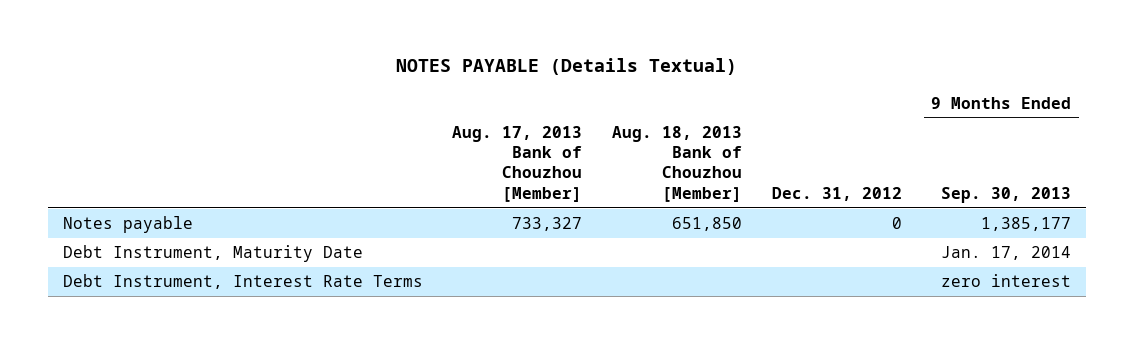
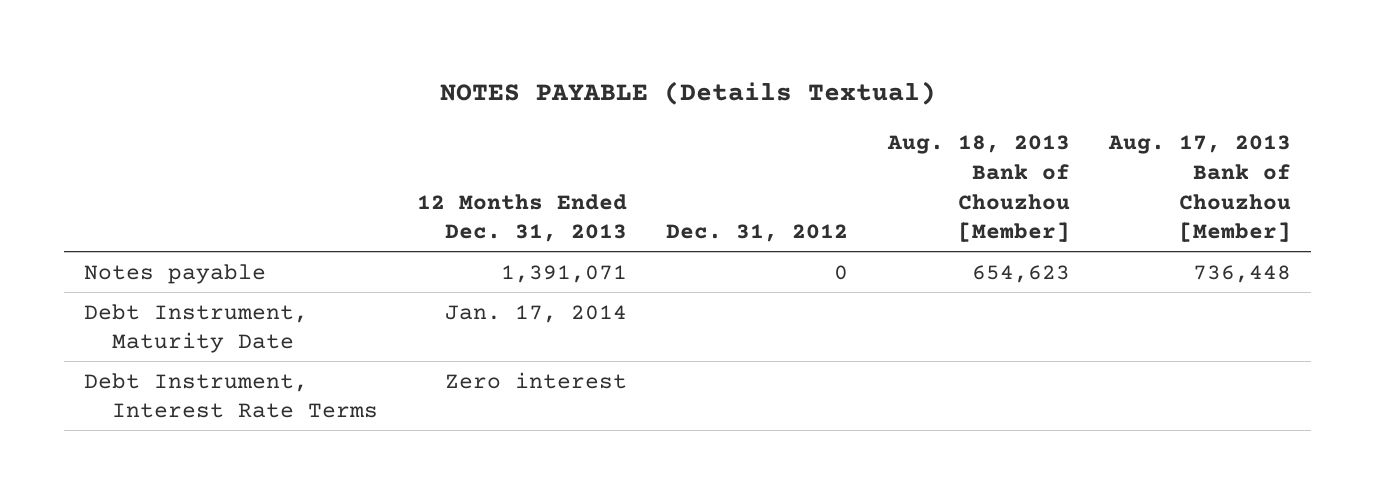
- | Aug. 17, 2013 Bank of Chouzhou [Member] | Aug. 18, 2013 Bank of Chouzhou [Member] | Dec. 31, 2012 | 9 Months Ended Sep. 30, 2013
+ | 12 Months Ended Dec. 31, 2013 | Dec. 31, 2012 | Aug. 18, 2013 Bank of Chouzhou [Member] | Aug. 17, 2013 Bank of Chouzhou [Member]
- Notes payable | 733,327 | 651,850 | 0 | 1,385,177
+ Notes payable | 1,391,071 | 0 | 654,623 | 736,448

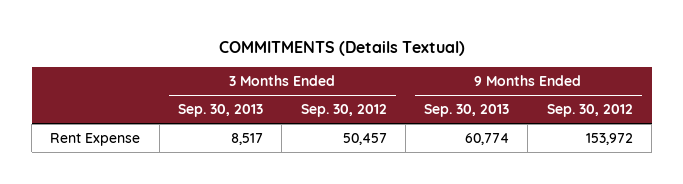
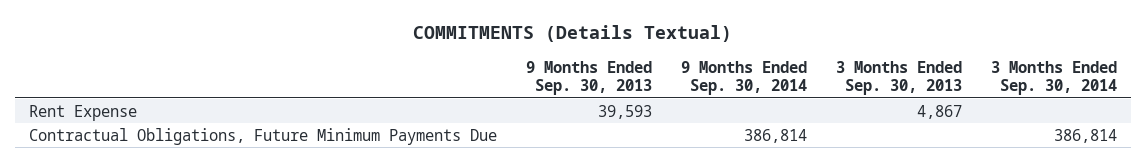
- | 3 Months Ended Sep. 30, 2013 | 3 Months Ended Sep. 30, 2012 | 9 Months Ended Sep. 30, 2013 | 9 Months Ended Sep. 30, 2012
+ | 9 Months Ended Sep. 30, 2013 | 9 Months Ended Sep. 30, 2014 | 3 Months Ended Sep. 30, 2013 | 3 Months Ended Sep. 30, 2014
- Rent Expense | 8,517 | 50,457 | 60,774 | 153,972
+ Rent Expense | 39,593 | | 4,867 |
+ Contractual Obligations, Future Minimum Payments Due | | 386,814 | | 386,814

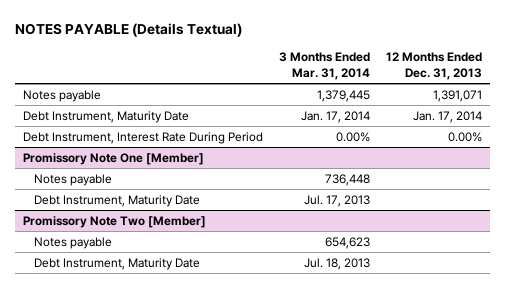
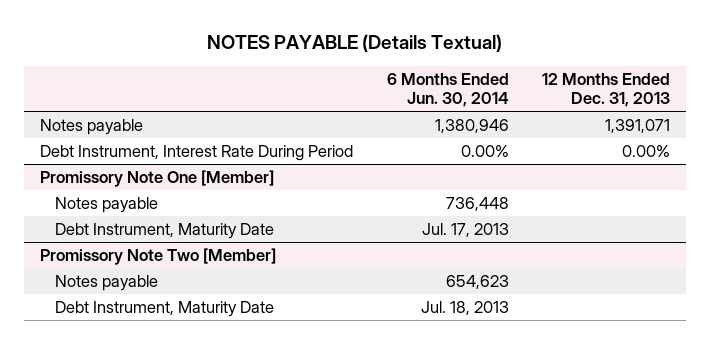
- | 3 Months Ended Mar. 31, 2014 | 12 Months Ended Dec. 31, 2013
+ | 6 Months Ended Jun. 30, 2014 | 12 Months Ended Dec. 31, 2013
- Debt Instrument, Maturity Date | Jan. 17, 2014 | Jan. 17, 2014

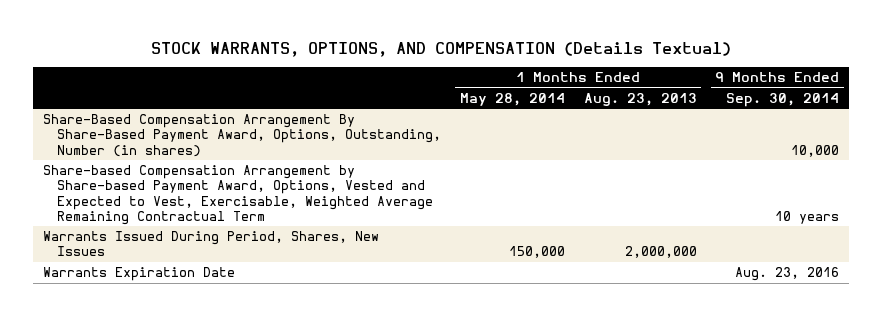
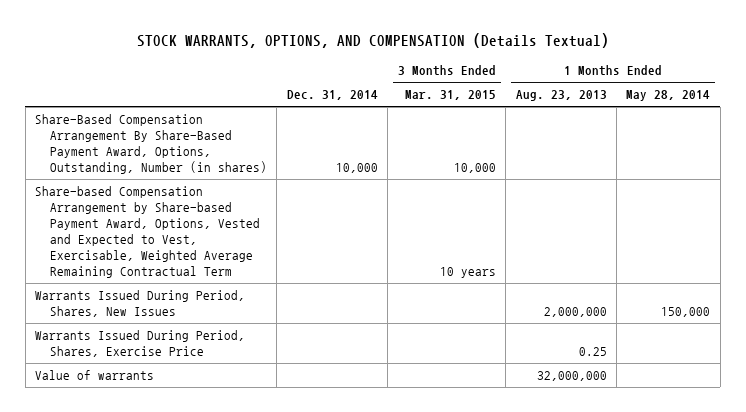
- | 1 Months Ended May 28, 2014 | 1 Months Ended Aug. 23, 2013 | 9 Months Ended Sep. 30, 2014
+ | Dec. 31, 2014 | 3 Months Ended Mar. 31, 2015 | 1 Months Ended Aug. 23, 2013 | 1 Months Ended May 28, 2014
- Warrants Expiration Date | | | Aug. 23, 2016
+ Warrants Issued During Period, Shares, Exercise Price | | | 0.25 |
+ Value of warrants | | | 32,000,000 |

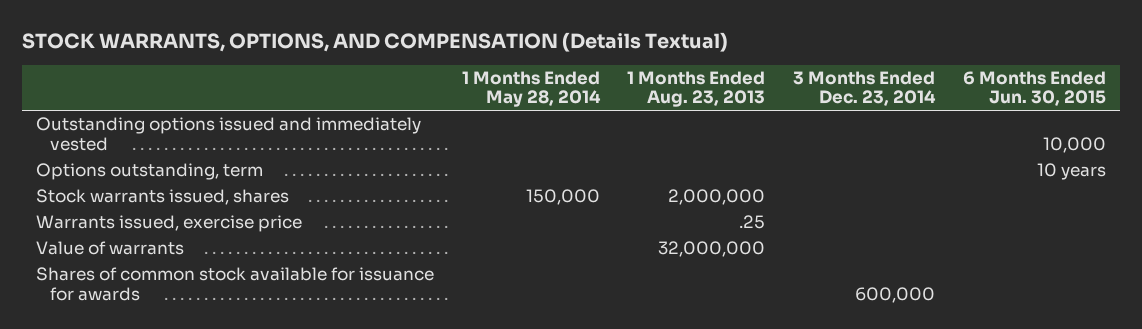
- | Dec. 31, 2014 | 3 Months Ended Mar. 31, 2015 | 1 Months Ended Aug. 23, 2013 | 1 Months Ended May 28, 2014
+ | 1 Months Ended May 28, 2014 | 1 Months Ended Aug. 23, 2013 | 3 Months Ended Dec. 23, 2014 | 6 Months Ended Jun. 30, 2015
- Share-Based Compensation Arrangement By Share-Based Payment Award, Options, Outstanding, Number (in shares) | 10,000 | 10,000 | |
- Share-based Compensation Arrangement by Share-based Payment Award, Options, Vested and Expected to Vest, Exercisable, Weighted Average Remaining Contractual Term | | 10 years | |
- Warrants Issued During Period, Shares, New Issues | | | 2,000,000 | 150,000
- Warrants Issued During Period, Shares, Exercise Price | | | 0.25 |
+ Outstanding options issued and immediately vested | | | | 10,000
+ Options outstanding, term | | | | 10 years
+ Stock warrants issued, shares | 150,000 | 2,000,000 | |
+ Warrants issued, exercise price | | .25 | |
+ Shares of common stock available for issuance for awards | | | 600,000 |

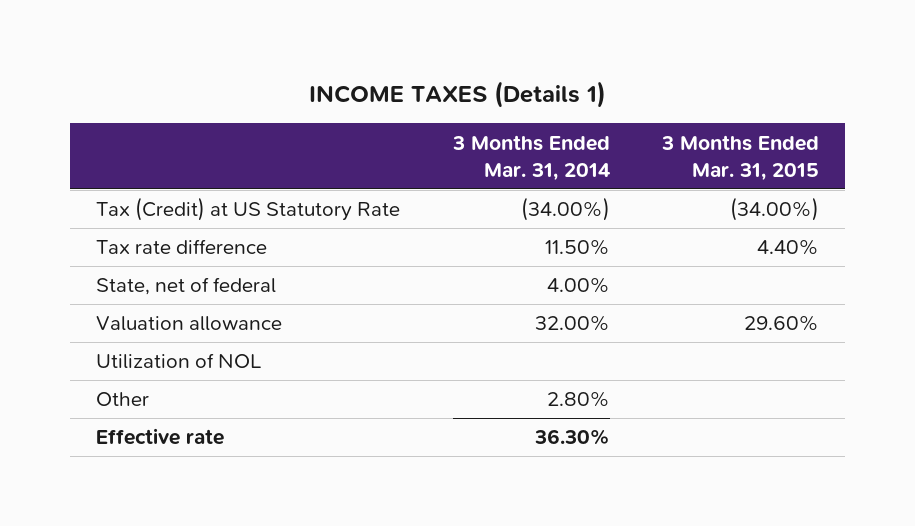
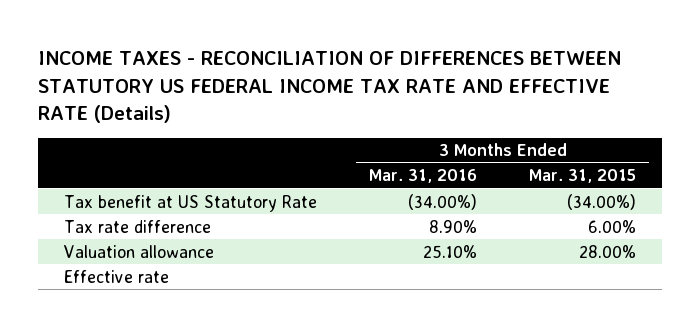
- INCOME TAXES (Details 1)
+ INCOME TAXES - RECONCILIATION OF DIFFERENCES BETWEEN STATUTORY US FEDERAL INCOME TAX RATE AND EFFECTIVE RATE (Details)
- | 3 Months Ended Mar. 31, 2014 | 3 Months Ended Mar. 31, 2015
+ | 3 Months Ended Mar. 31, 2016 | 3 Months Ended Mar. 31, 2015
- Tax (Credit) at US Statutory Rate | (34.00%) | (34.00%)
- Tax rate difference | 11.50% | 4.40%
- State, net of federal | 4.00% |
- Valuation allowance | 32.00% | 29.60%
- Utilization of NOL
- Other | 2.80% |
+ Tax benefit at US Statutory Rate | (34.00%) | (34.00%)
+ Tax rate difference | 8.90% | 6.00%
+ Valuation allowance | 25.10% | 28.00%

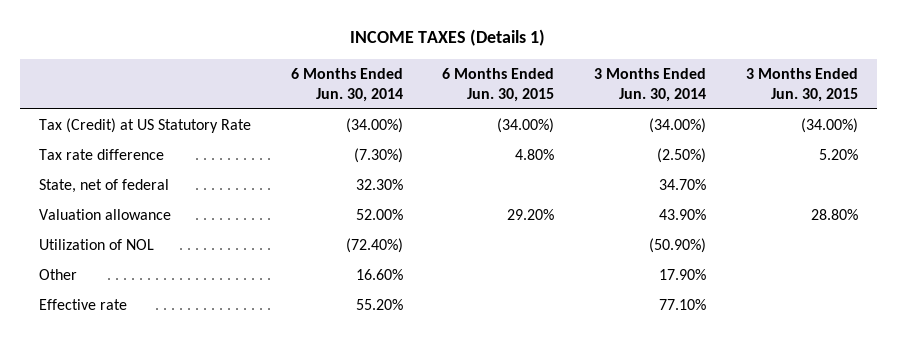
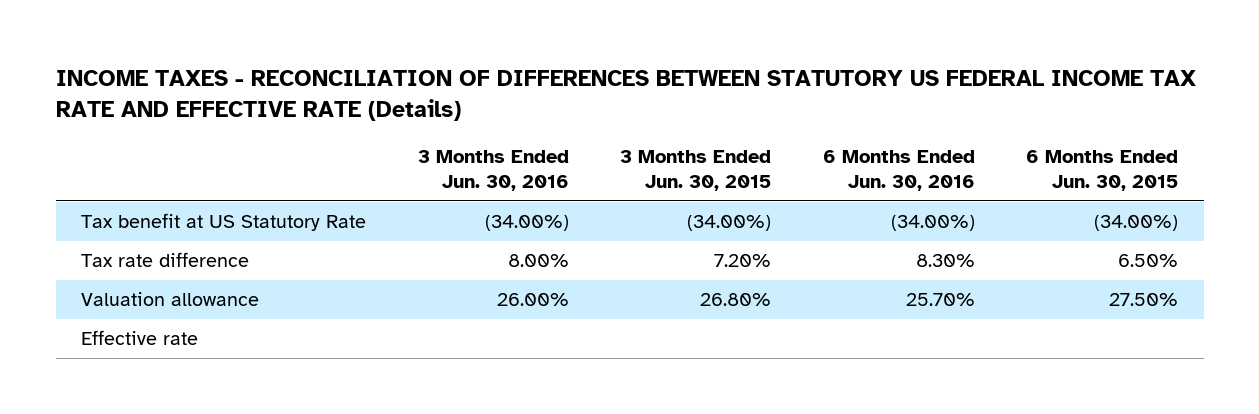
- INCOME TAXES (Details 1)
+ INCOME TAXES - RECONCILIATION OF DIFFERENCES BETWEEN STATUTORY US FEDERAL INCOME TAX RATE AND EFFECTIVE RATE (Details)
- | 6 Months Ended Jun. 30, 2014 | 6 Months Ended Jun. 30, 2015 | 3 Months Ended Jun. 30, 2014 | 3 Months Ended Jun. 30, 2015
+ | 3 Months Ended Jun. 30, 2016 | 3 Months Ended Jun. 30, 2015 | 6 Months Ended Jun. 30, 2016 | 6 Months Ended Jun. 30, 2015
- Tax (Credit) at US Statutory Rate | (34.00%) | (34.00%) | (34.00%) | (34.00%)
- Tax rate difference | (7.30%) | 4.80% | (2.50%) | 5.20%
- State, net of federal | 32.30% | | 34.70% |
- Valuation allowance | 52.00% | 29.20% | 43.90% | 28.80%
- Utilization of NOL | (72.40%) | | (50.90%) |
- Other | 16.60% | | 17.90% |
+ Tax benefit at US Statutory Rate | (34.00%) | (34.00%) | (34.00%) | (34.00%)
+ Tax rate difference | 8.00% | 7.20% | 8.30% | 6.50%
+ Valuation allowance | 26.00% | 26.80% | 25.70% | 27.50%

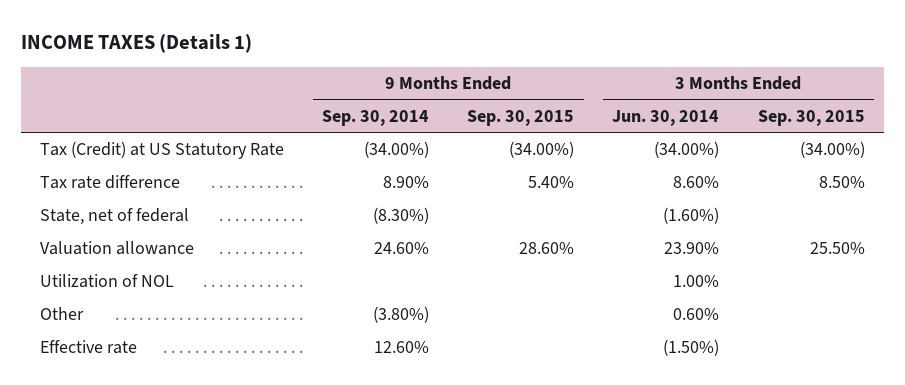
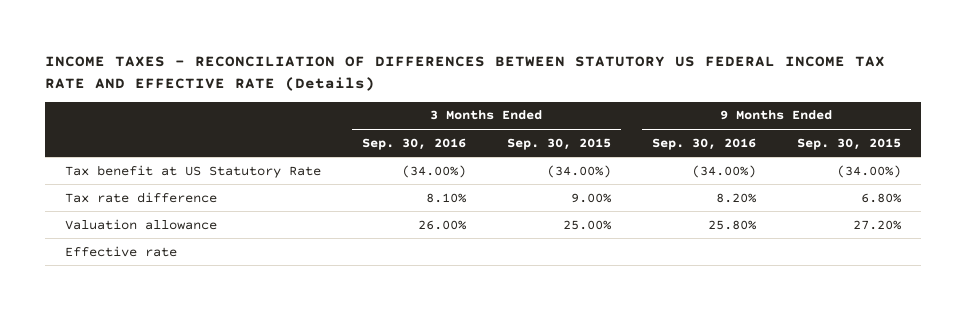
- INCOME TAXES (Details 1)
+ INCOME TAXES - RECONCILIATION OF DIFFERENCES BETWEEN STATUTORY US FEDERAL INCOME TAX RATE AND EFFECTIVE RATE (Details)
- | 9 Months Ended Sep. 30, 2014 | 9 Months Ended Sep. 30, 2015 | 3 Months Ended Jun. 30, 2014 | 3 Months Ended Sep. 30, 2015
+ | 3 Months Ended Sep. 30, 2016 | 3 Months Ended Sep. 30, 2015 | 9 Months Ended Sep. 30, 2016 | 9 Months Ended Sep. 30, 2015
- Tax (Credit) at US Statutory Rate | (34.00%) | (34.00%) | (34.00%) | (34.00%)
- Tax rate difference | 8.90% | 5.40% | 8.60% | 8.50%
- State, net of federal | (8.30%) | | (1.60%) |
- Valuation allowance | 24.60% | 28.60% | 23.90% | 25.50%
- Utilization of NOL | | | 1.00% |
- Other | (3.80%) | | 0.60% |
+ Tax benefit at US Statutory Rate | (34.00%) | (34.00%) | (34.00%) | (34.00%)
+ Tax rate difference | 8.10% | 9.00% | 8.20% | 6.80%
+ Valuation allowance | 26.00% | 25.00% | 25.80% | 27.20%

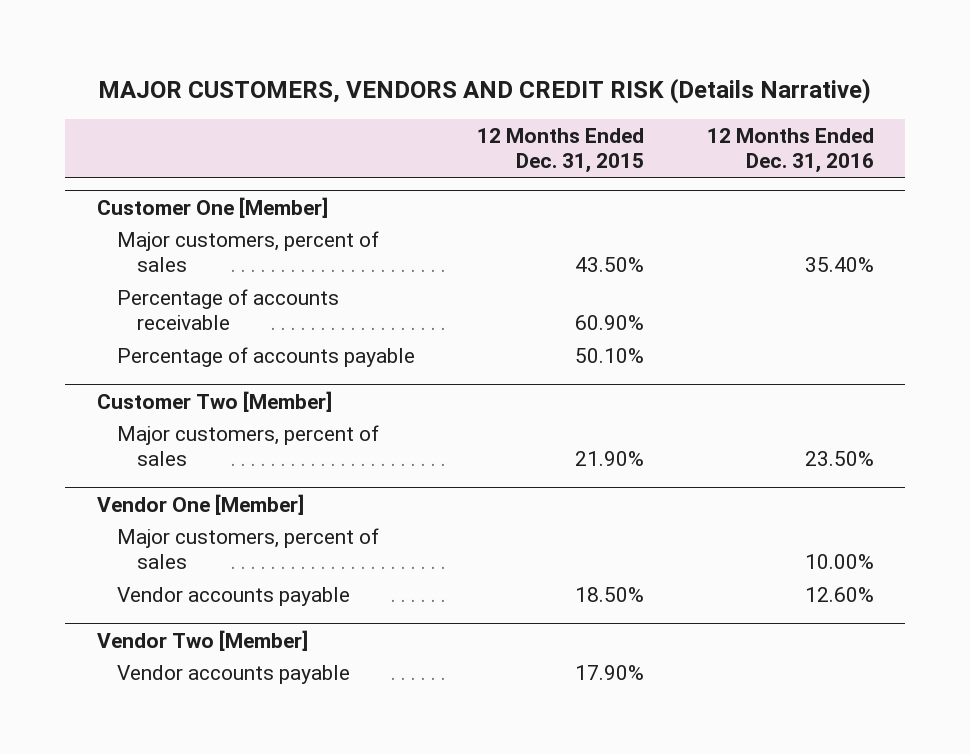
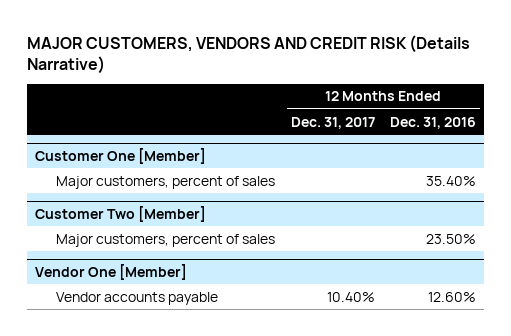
- | 12 Months Ended Dec. 31, 2015 | 12 Months Ended Dec. 31, 2016
+ | 12 Months Ended Dec. 31, 2017 | 12 Months Ended Dec. 31, 2016
@ Customer One [Member]
- Percentage of accounts receivable | 60.90% |
- Percentage of accounts payable | 50.10% |
@ Vendor One [Member]
- Major customers, percent of sales | | 10.00%
- Vendor Two [Member]
- Vendor accounts payable | 17.90% |

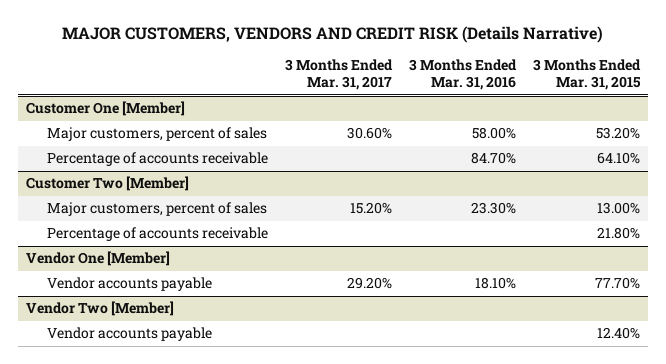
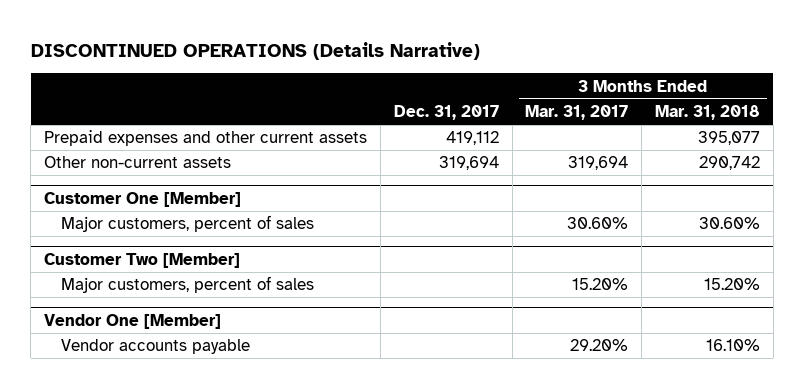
- MAJOR CUSTOMERS, VENDORS AND CREDIT RISK (Details Narrative)
+ DISCONTINUED OPERATIONS (Details Narrative)
- | 3 Months Ended Mar. 31, 2017 | 3 Months Ended Mar. 31, 2016 | 3 Months Ended Mar. 31, 2015
+ | Dec. 31, 2017 | 3 Months Ended Mar. 31, 2017 | 3 Months Ended Mar. 31, 2018
+ Prepaid expenses and other current assets | 419,112 | | 395,077
+ Other non-current assets | 319,694 | 319,694 | 290,742
@ Customer One [Member]
- Percentage of accounts receivable | | 84.70% | 64.10%
@ Customer Two [Member]
- Percentage of accounts receivable | | | 21.80%
- Vendor Two [Member]
- Vendor accounts payable | | | 12.40%

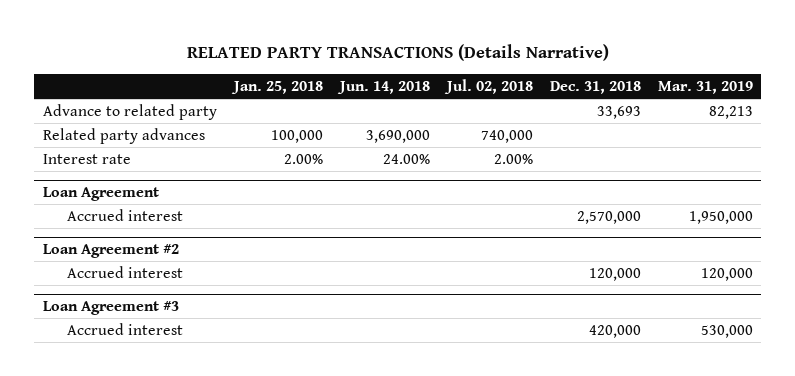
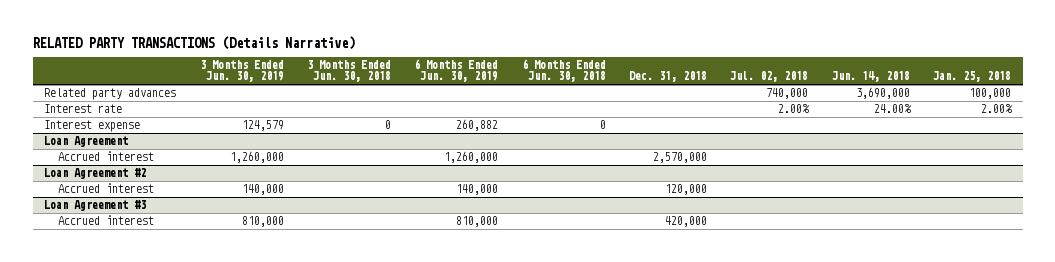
- | Jan. 25, 2018 | Jun. 14, 2018 | Jul. 02, 2018 | Dec. 31, 2018 | Mar. 31, 2019
+ | 3 Months Ended Jun. 30, 2019 | 3 Months Ended Jun. 30, 2018 | 6 Months Ended Jun. 30, 2019 | 6 Months Ended Jun. 30, 2018 | Dec. 31, 2018 | Jul. 02, 2018 | Jun. 14, 2018 | Jan. 25, 2018
- Advance to related party | | | | 33,693 | 82,213
+ Interest expense | 124,579 | 0 | 260,882 | 0 | | | |

